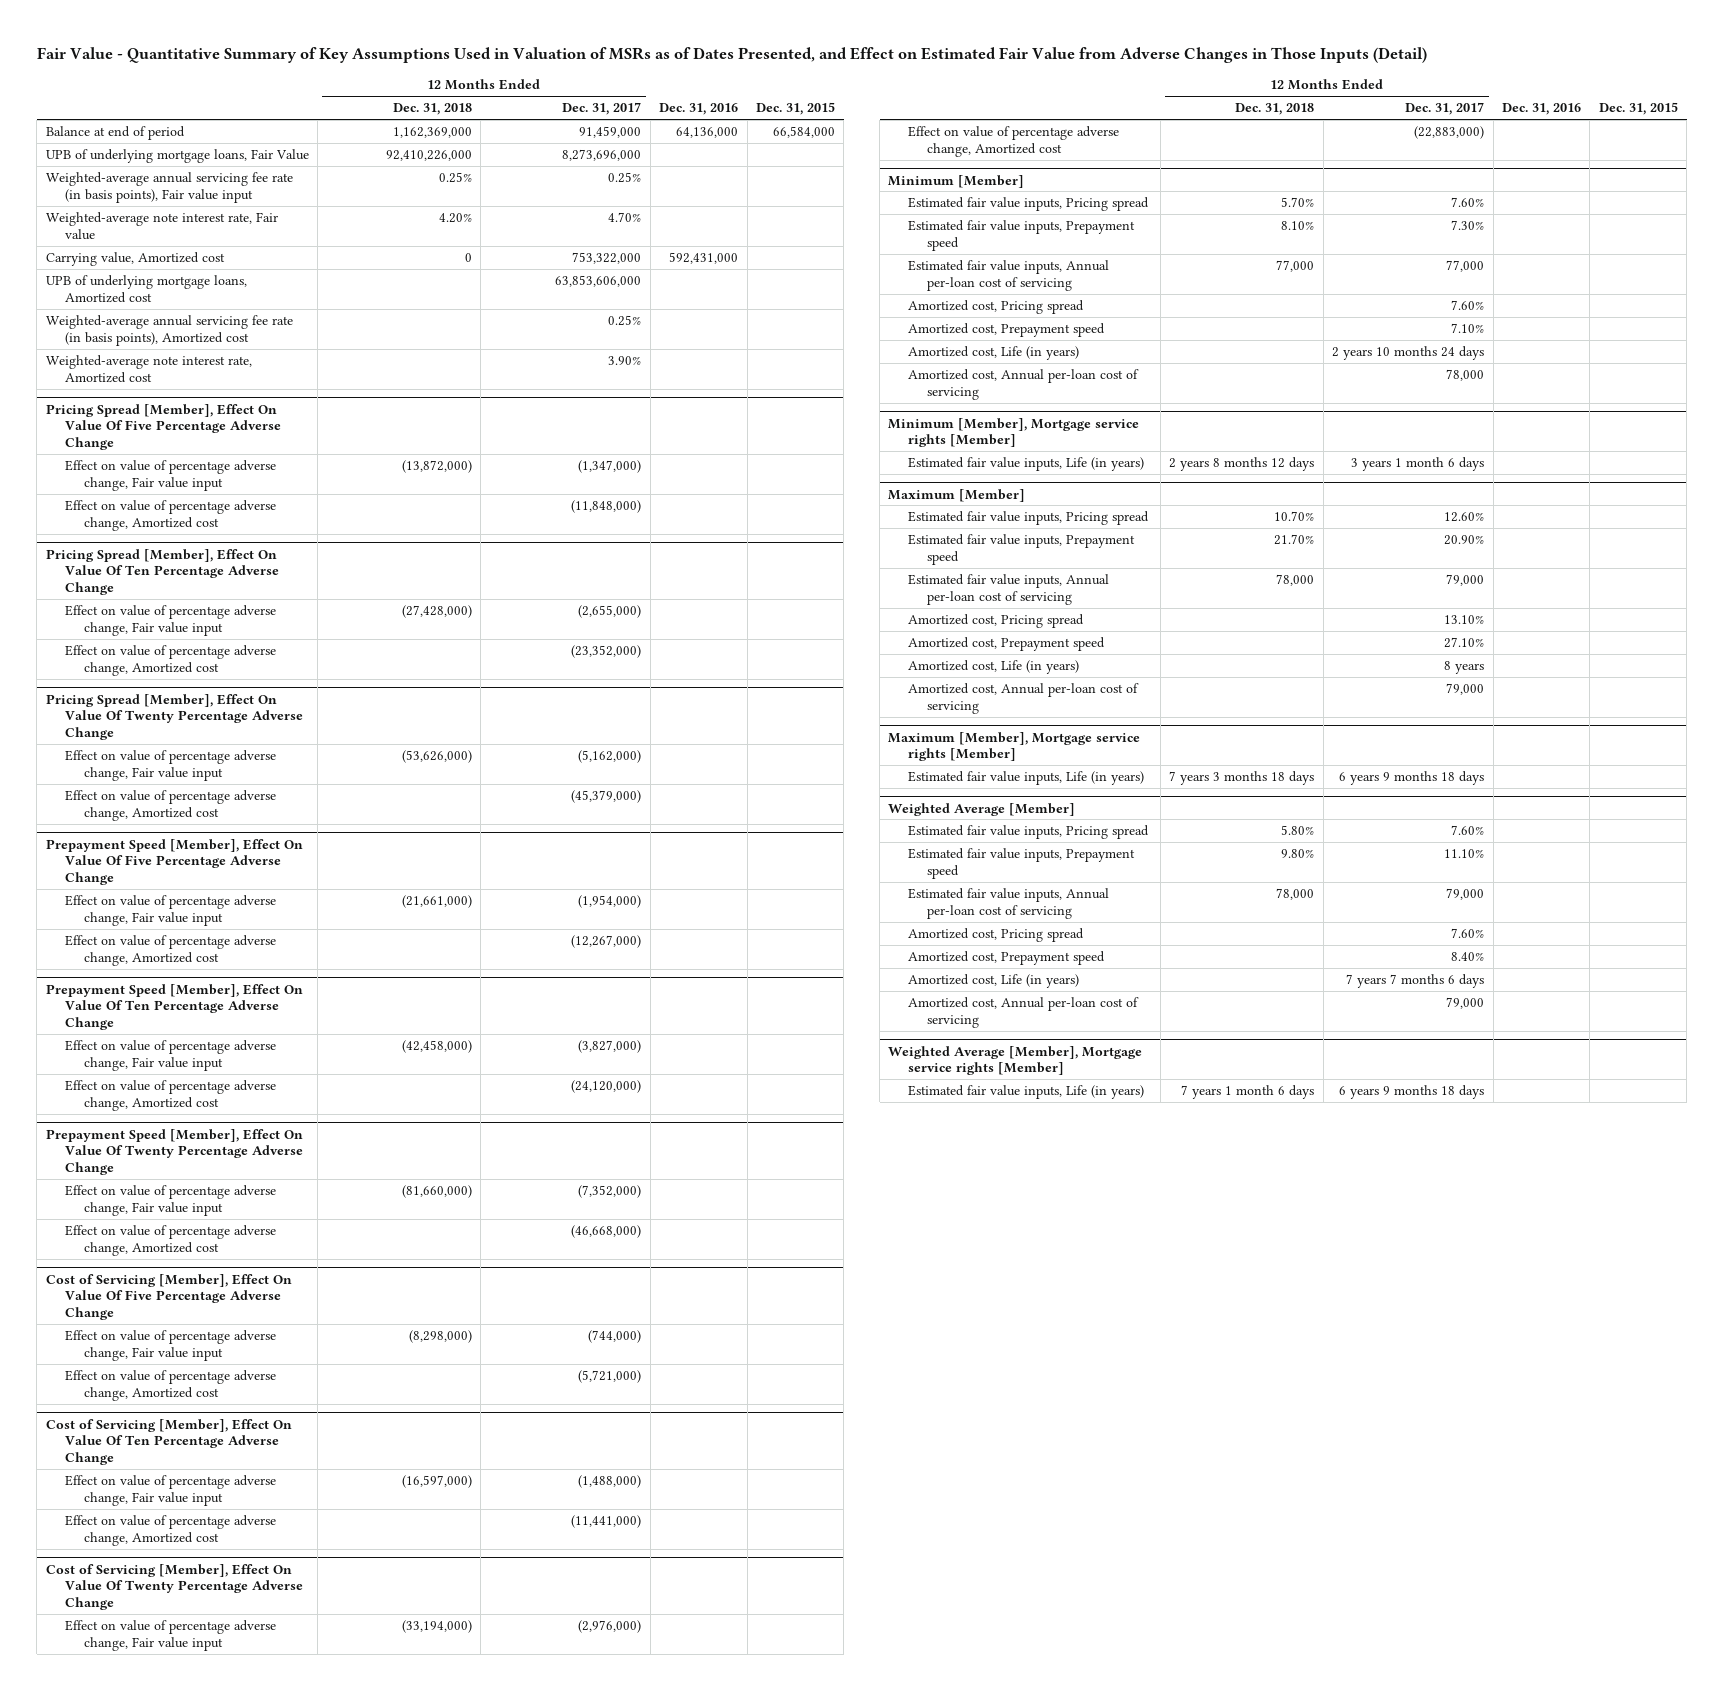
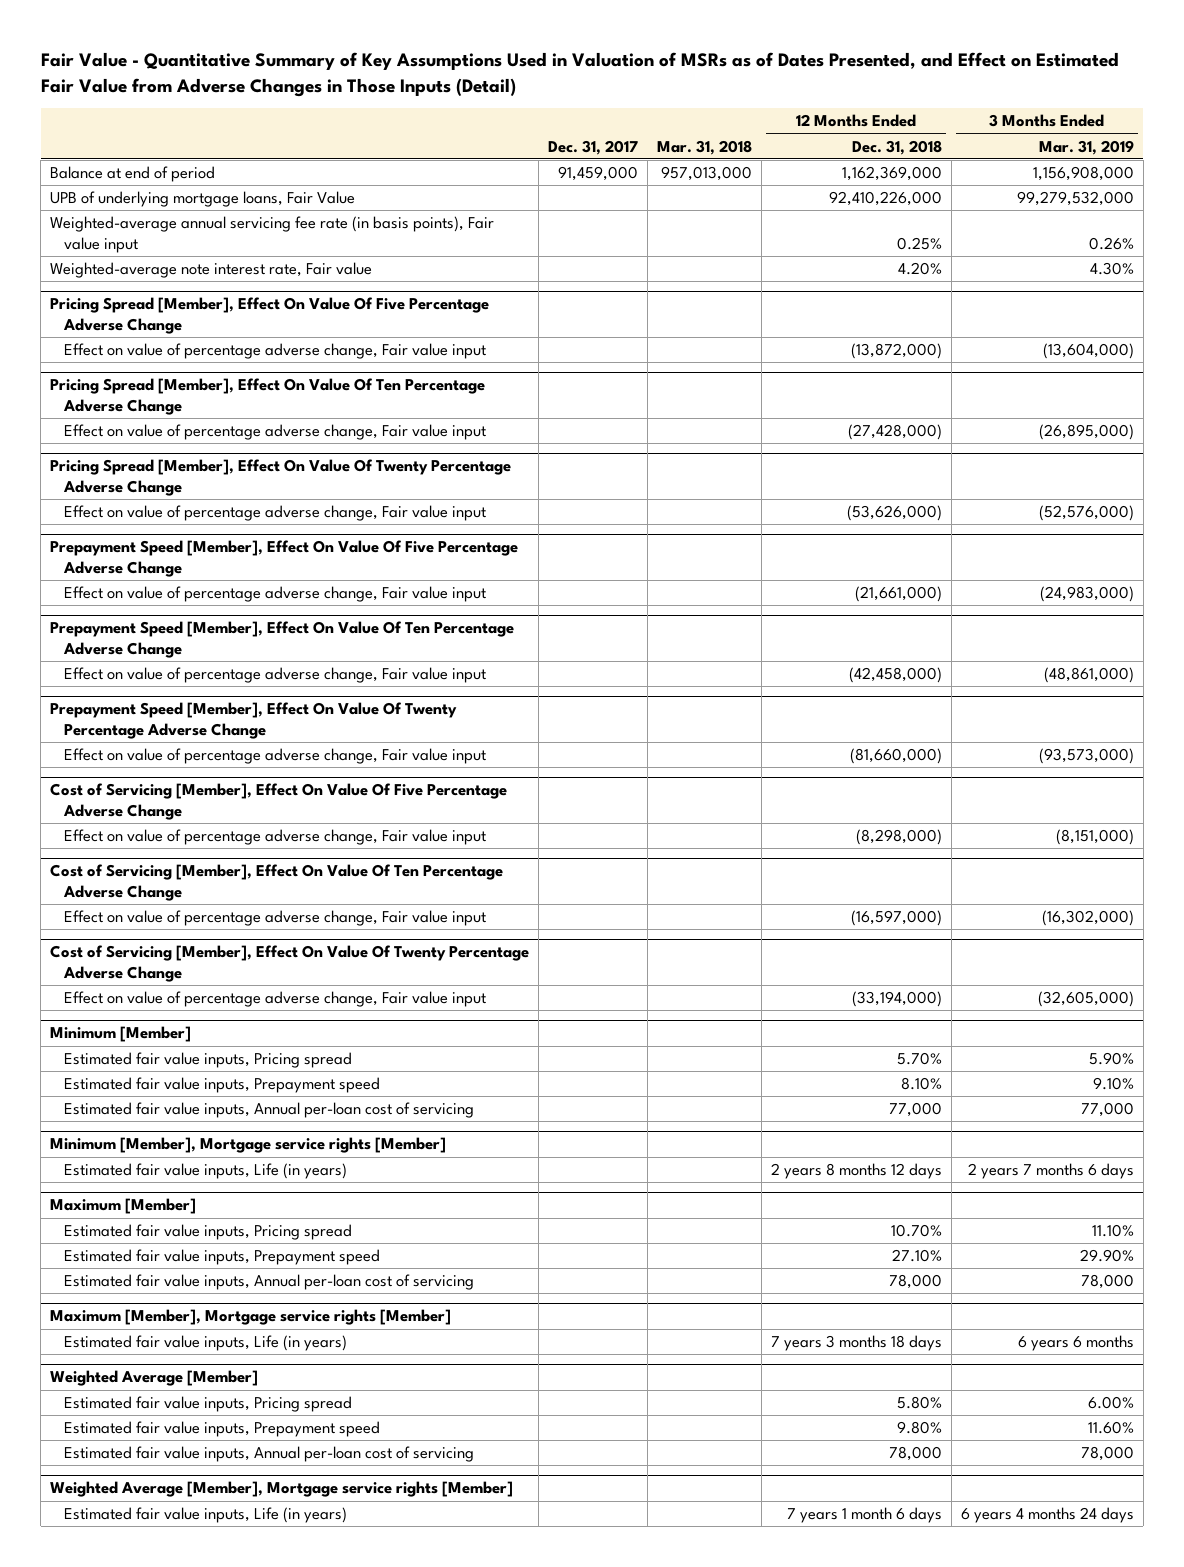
- | 12 Months Ended Dec. 31, 2018 | 12 Months Ended Dec. 31, 2017 | Dec. 31, 2016 | Dec. 31, 2015
+ | Dec. 31, 2017 | Mar. 31, 2018 | 12 Months Ended Dec. 31, 2018 | 3 Months Ended Mar. 31, 2019
- Carrying value, Amortized cost | 0 | 753,322,000 | 592,431,000 |
- UPB of underlying mortgage loans, Amortized cost | | 63,853,606,000 | |
- Weighted-average annual servicing fee rate (in basis points), Amortized cost | | 0.25% | |
- Weighted-average note interest rate, Amortized cost | | 3.90% | |
@ Pricing Spread [Member], Effect On Value Of Five Percentage Adverse Change
- Effect on value of percentage adverse change, Amortized cost | | (11,848,000) | |
@ Pricing Spread [Member], Effect On Value Of Ten Percentage Adverse Change
- Effect on value of percentage adverse change, Amortized cost | | (23,352,000) | |
@ Pricing Spread [Member], Effect On Value Of Twenty Percentage Adverse Change
- Effect on value of percentage adverse change, Amortized cost | | (45,379,000) | |
@ Prepayment Speed [Member], Effect On Value Of Five Percentage Adverse Change
- Effect on value of percentage adverse change, Amortized cost | | (12,267,000) | |
@ Prepayment Speed [Member], Effect On Value Of Ten Percentage Adverse Change
- Effect on value of percentage adverse change, Amortized cost | | (24,120,000) | |
@ Prepayment Speed [Member], Effect On Value Of Twenty Percentage Adverse Change
- Effect on value of percentage adverse change, Amortized cost | | (46,668,000) | |
@ Cost of Servicing [Member], Effect On Value Of Five Percentage Adverse Change
- Effect on value of percentage adverse change, Amortized cost | | (5,721,000) | |
@ Cost of Servicing [Member], Effect On Value Of Ten Percentage Adverse Change
- Effect on value of percentage adverse change, Amortized cost | | (11,441,000) | |
@ Cost of Servicing [Member], Effect On Value Of Twenty Percentage Adverse Change
- Effect on value of percentage adverse change, Amortized cost | | (22,883,000) | |
@ Minimum [Member]
- Amortized cost, Pricing spread | | 7.60% | |
- Amortized cost, Prepayment speed | | 7.10% | |
- Amortized cost, Life (in years) | | 2 years 10 months 24 days | |
- Amortized cost, Annual per-loan cost of servicing | | 78,000 | |
@ Maximum [Member]
- Estimated fair value inputs, Prepayment speed | 21.70% | 20.90% | |
+ Estimated fair value inputs, Prepayment speed | | | 27.10% | 29.90%
- Amortized cost, Pricing spread | | 13.10% | |
- Amortized cost, Prepayment speed | | 27.10% | |
- Amortized cost, Life (in years) | | 8 years | |
- Amortized cost, Annual per-loan cost of servicing | | 79,000 | |
@ Weighted Average [Member]
- Amortized cost, Pricing spread | | 7.60% | |
- Amortized cost, Prepayment speed | | 8.40% | |
- Amortized cost, Life (in years) | | 7 years 7 months 6 days | |
- Amortized cost, Annual per-loan cost of servicing | | 79,000 | |

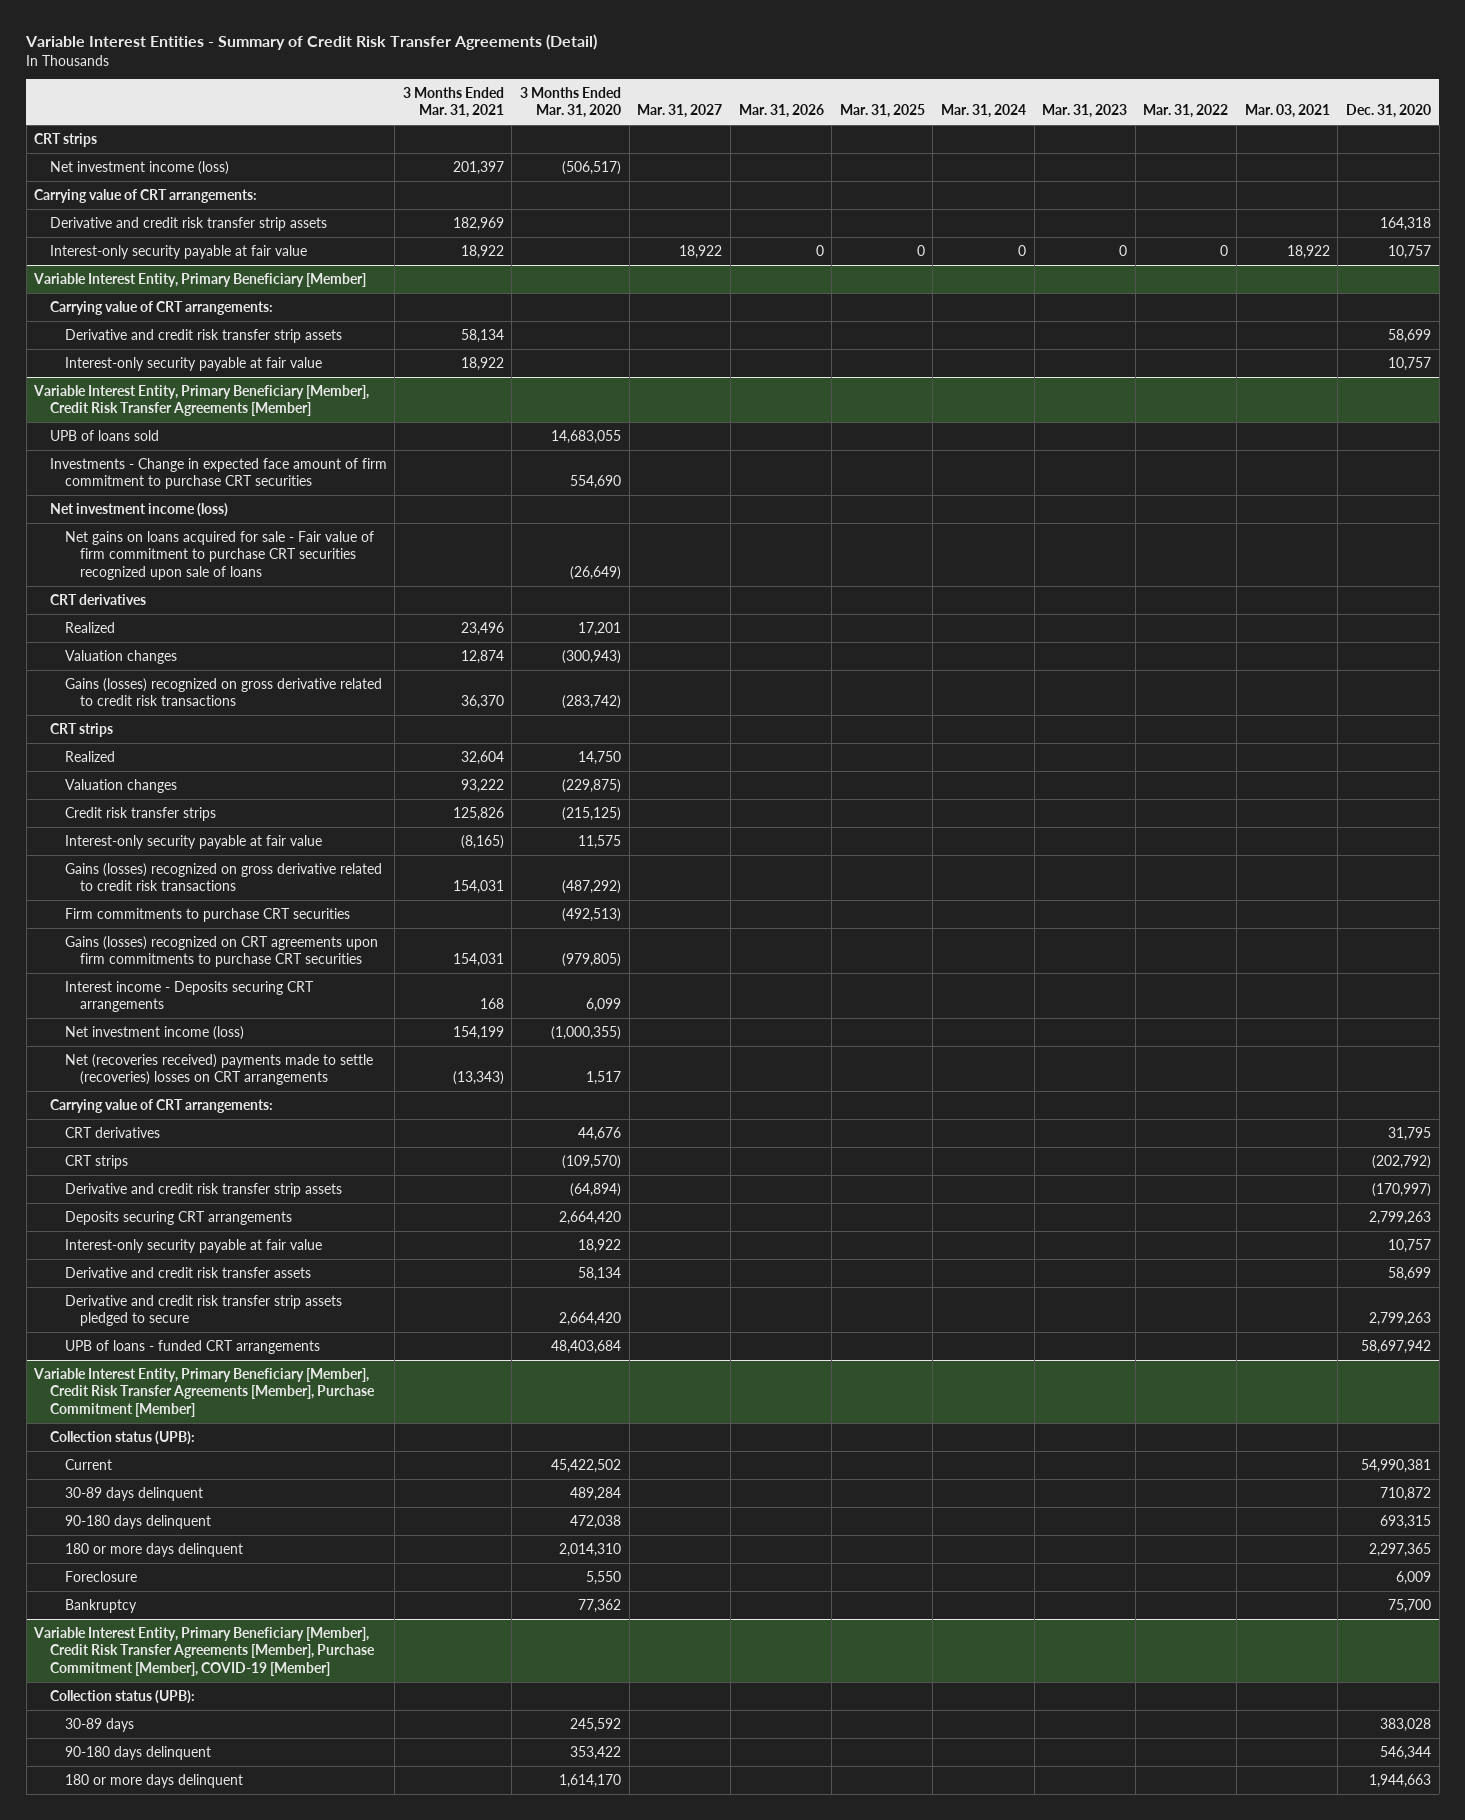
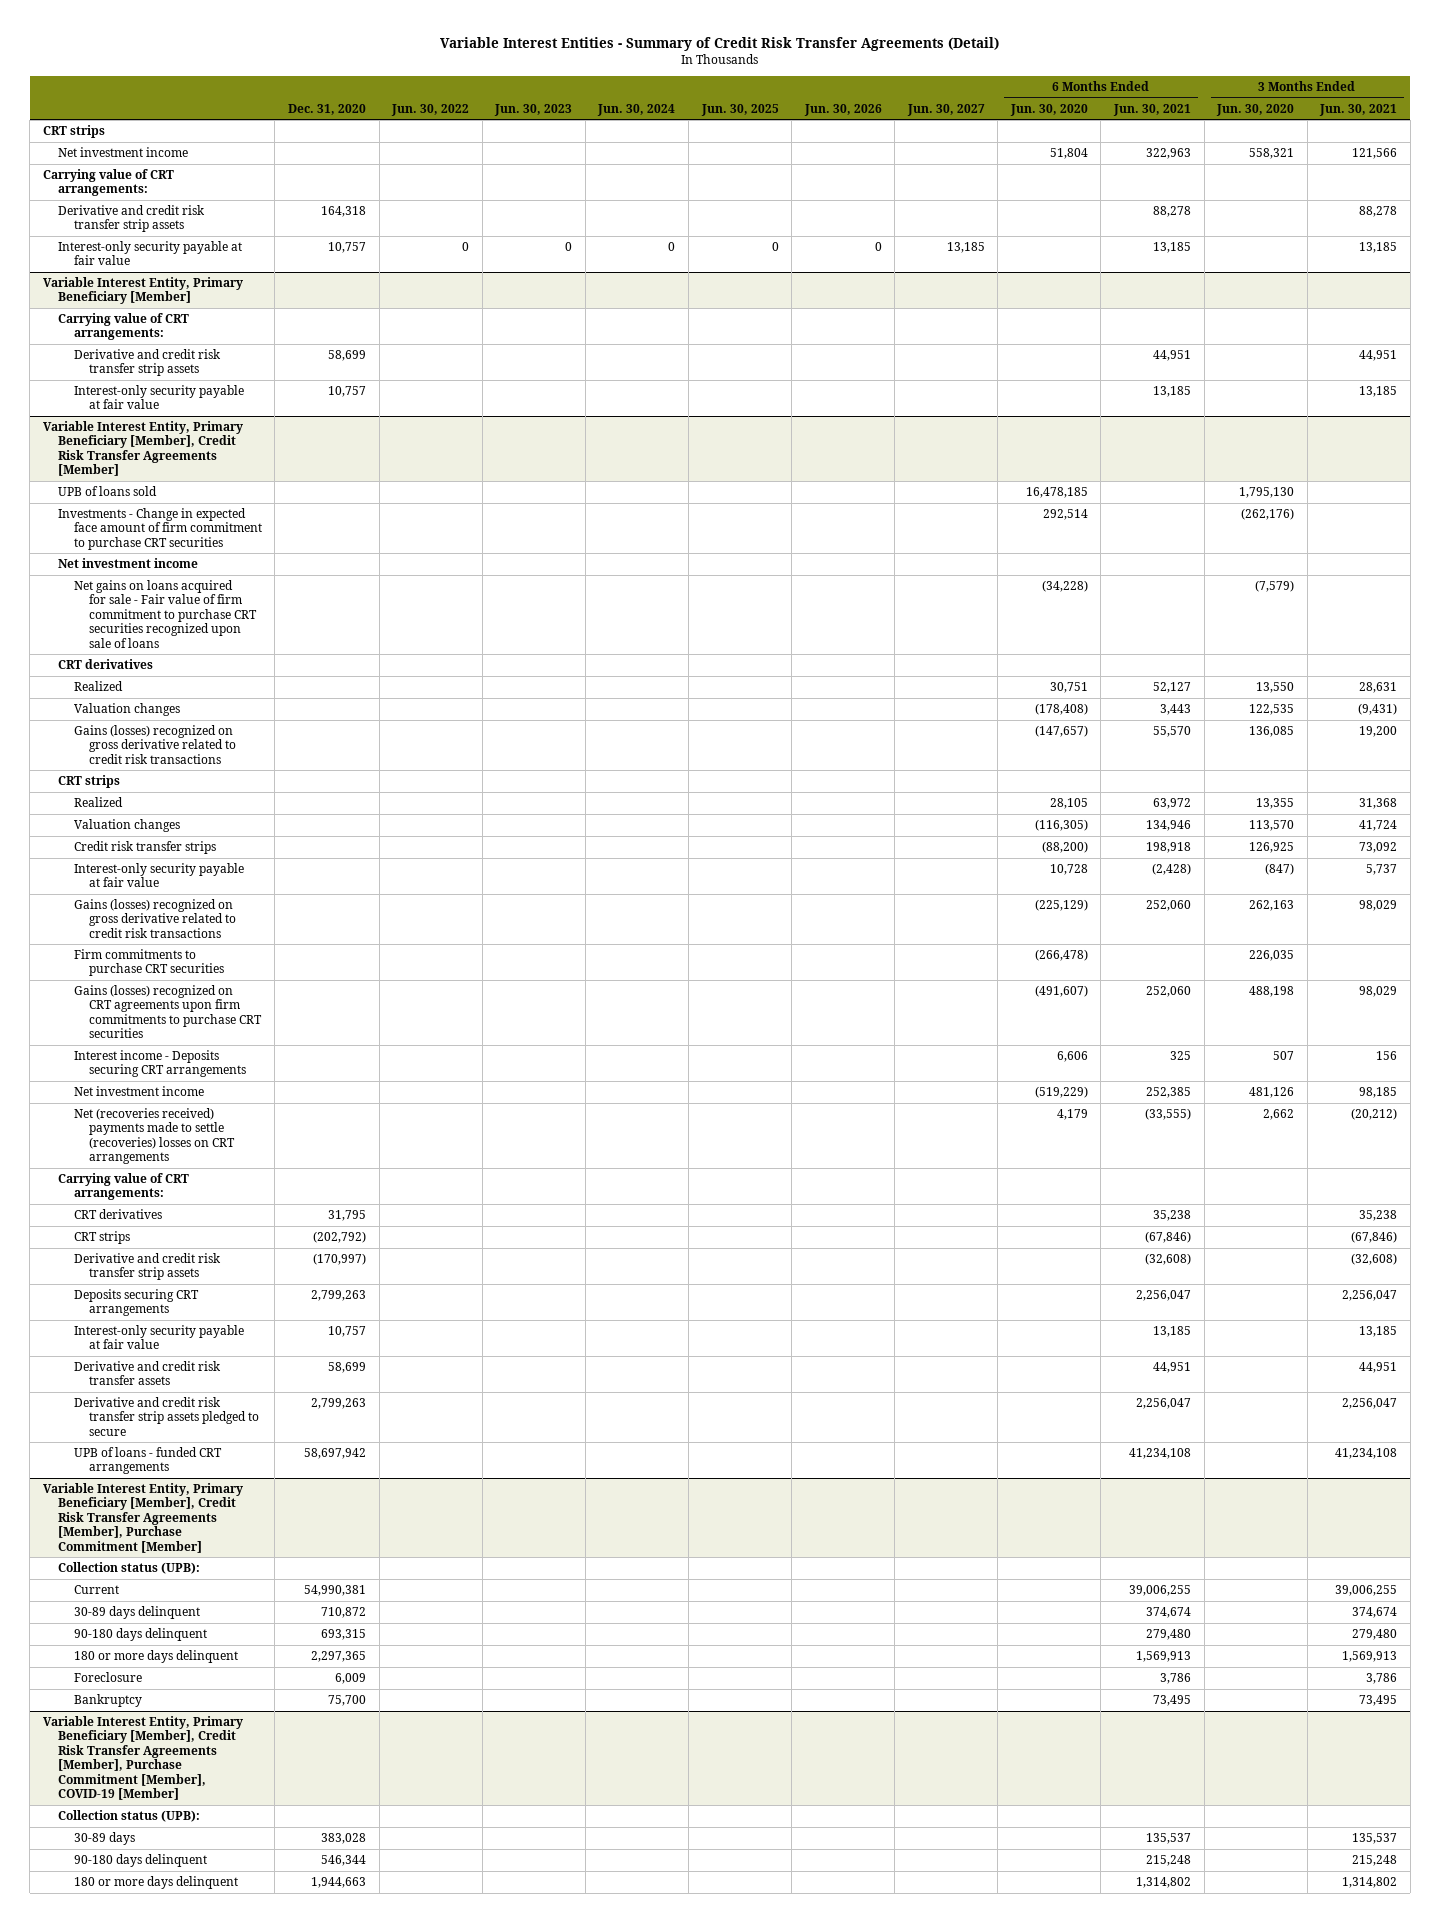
- | 3 Months Ended Mar. 31, 2021 | 3 Months Ended Mar. 31, 2020 | Mar. 31, 2027 | Mar. 31, 2026 | Mar. 31, 2025 | Mar. 31, 2024 | Mar. 31, 2023 | Mar. 31, 2022 | Mar. 03, 2021 | Dec. 31, 2020
+ | Dec. 31, 2020 | Jun. 30, 2022 | Jun. 30, 2023 | Jun. 30, 2024 | Jun. 30, 2025 | Jun. 30, 2026 | Jun. 30, 2027 | 6 Months Ended Jun. 30, 2020 | 6 Months Ended Jun. 30, 2021 | 3 Months Ended Jun. 30, 2020 | 3 Months Ended Jun. 30, 2021
- Net investment income (loss) | 201,397 | (506,517) | | | | | | | |
+ Net investment income | | | | | | | | 51,804 | 322,963 | 558,321 | 121,566
@ Variable Interest Entity, Primary Beneficiary [Member], Credit Risk Transfer Agreements [Member]
- Net investment income (loss)
+ Net investment income
- Net investment income (loss) | 154,199 | (1,000,355) | | | | | | | |
+ Net investment income | | | | | | | | (519,229) | 252,385 | 481,126 | 98,185

